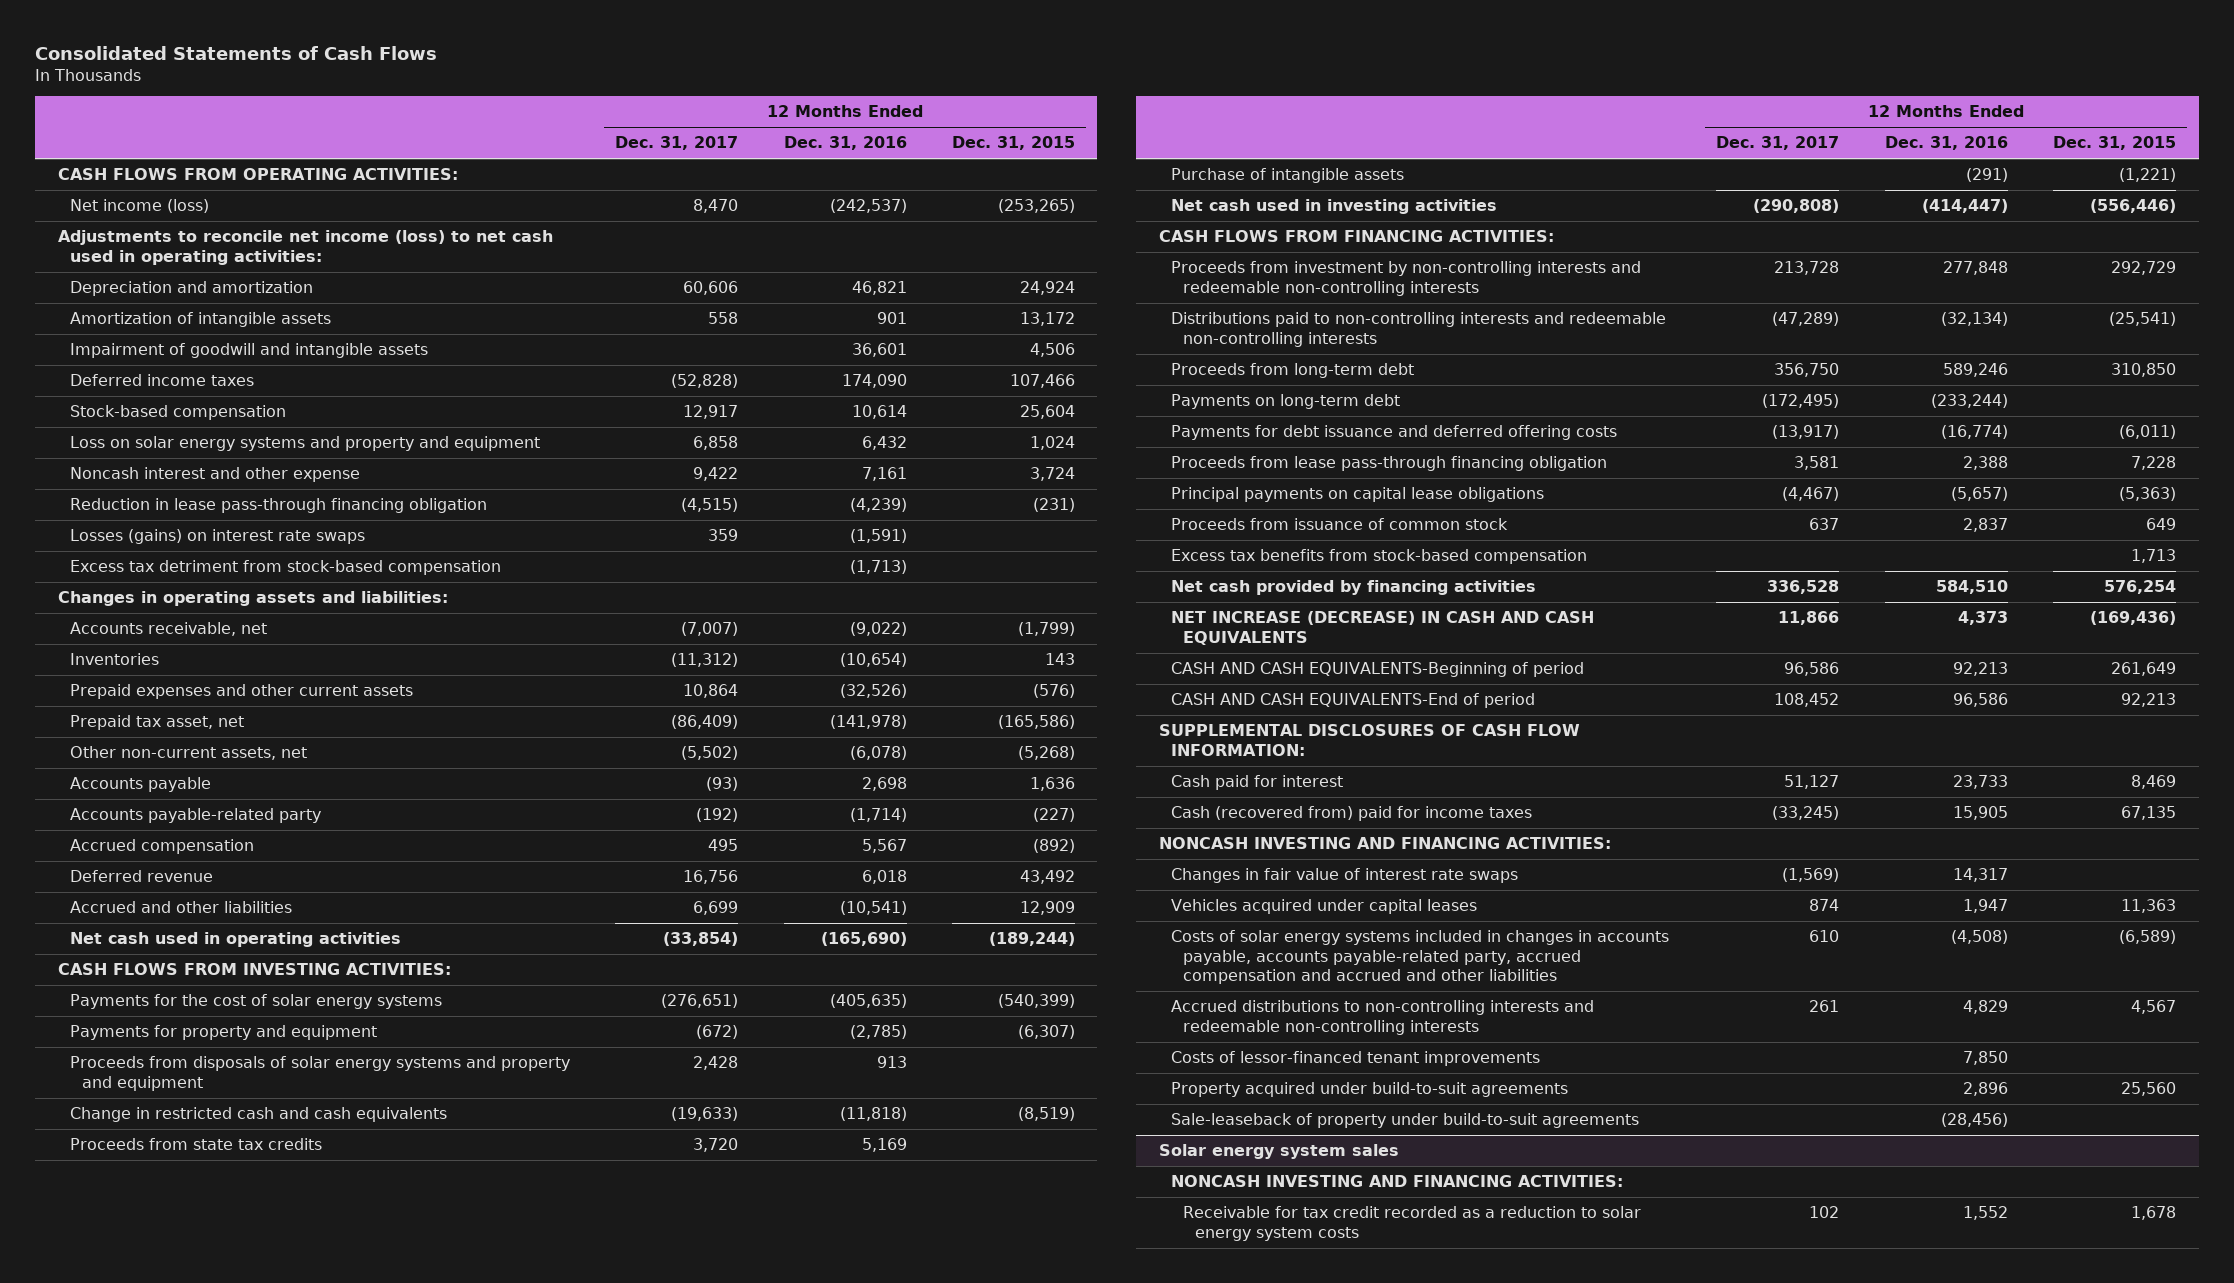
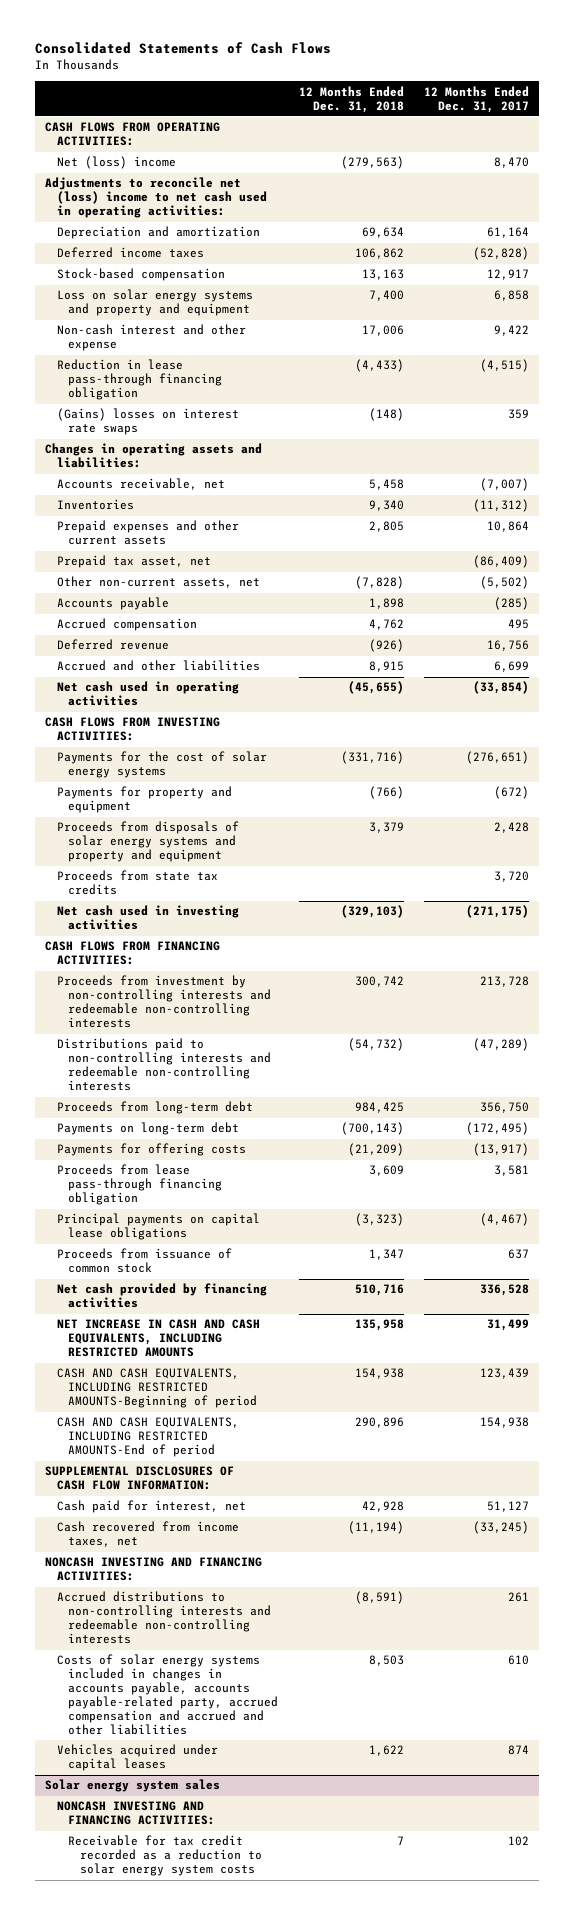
- | 12 Months Ended Dec. 31, 2017 | 12 Months Ended Dec. 31, 2016 | 12 Months Ended Dec. 31, 2015
+ | 12 Months Ended Dec. 31, 2018 | 12 Months Ended Dec. 31, 2017
- Net income (loss) | 8,470 | (242,537) | (253,265)
- Adjustments to reconcile net income (loss) to net cash used in operating activities:
- Depreciation and amortization | 60,606 | 46,821 | 24,924
- Amortization of intangible assets | 558 | 901 | 13,172
- Impairment of goodwill and intangible assets | | 36,601 | 4,506
+ Net (loss) income | (279,563) | 8,470
+ Adjustments to reconcile net (loss) income to net cash used in operating activities:
+ Depreciation and amortization | 69,634 | 61,164
- Noncash interest and other expense | 9,422 | 7,161 | 3,724
+ Non-cash interest and other expense | 17,006 | 9,422
- Losses (gains) on interest rate swaps | 359 | (1,591) |
- Excess tax detriment from stock-based compensation | | (1,713) |
+ (Gains) losses on interest rate swaps | (148) | 359
- Accounts payable | (93) | 2,698 | 1,636
- Accounts payable-related party | (192) | (1,714) | (227)
+ Accounts payable | 1,898 | (285)
- Change in restricted cash and cash equivalents | (19,633) | (11,818) | (8,519)
- Purchase of intangible assets | | (291) | (1,221)
- Net cash used in investing activities | (290,808) | (414,447) | (556,446)
+ Net cash used in investing activities | (329,103) | (271,175)
- Payments for debt issuance and deferred offering costs | (13,917) | (16,774) | (6,011)
+ Payments for offering costs | (21,209) | (13,917)
- Excess tax benefits from stock-based compensation | | | 1,713
- NET INCREASE (DECREASE) IN CASH AND CASH EQUIVALENTS | 11,866 | 4,373 | (169,436)
- CASH AND CASH EQUIVALENTS-Beginning of period | 96,586 | 92,213 | 261,649
- CASH AND CASH EQUIVALENTS-End of period | 108,452 | 96,586 | 92,213
+ NET INCREASE IN CASH AND CASH EQUIVALENTS, INCLUDING RESTRICTED AMOUNTS | 135,958 | 31,499
+ CASH AND CASH EQUIVALENTS, INCLUDING RESTRICTED AMOUNTS-Beginning of period | 154,938 | 123,439
+ CASH AND CASH EQUIVALENTS, INCLUDING RESTRICTED AMOUNTS-End of period | 290,896 | 154,938
- Cash paid for interest | 51,127 | 23,733 | 8,469
- Cash (recovered from) paid for income taxes | (33,245) | 15,905 | 67,135
+ Cash paid for interest, net | 42,928 | 51,127
+ Cash recovered from income taxes, net | (11,194) | (33,245)
- Changes in fair value of interest rate swaps | (1,569) | 14,317 |
- Costs of lessor-financed tenant improvements | | 7,850 |
- Property acquired under build-to-suit agreements | | 2,896 | 25,560
- Sale-leaseback of property under build-to-suit agreements | | (28,456) |
moved down: Costs of solar energy systems included in changes in accounts payable, accounts payable-related party, accrued compensation and accrued and other liabilities | 8,503 | 610
moved down: Vehicles acquired under capital leases | 1,622 | 874

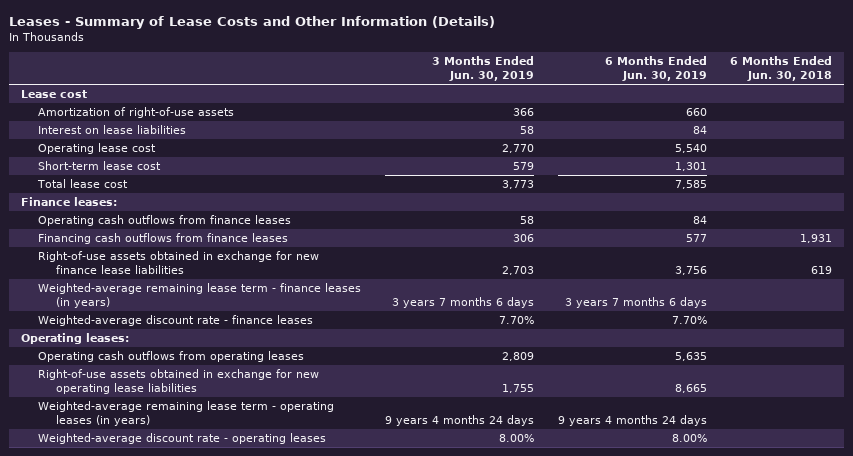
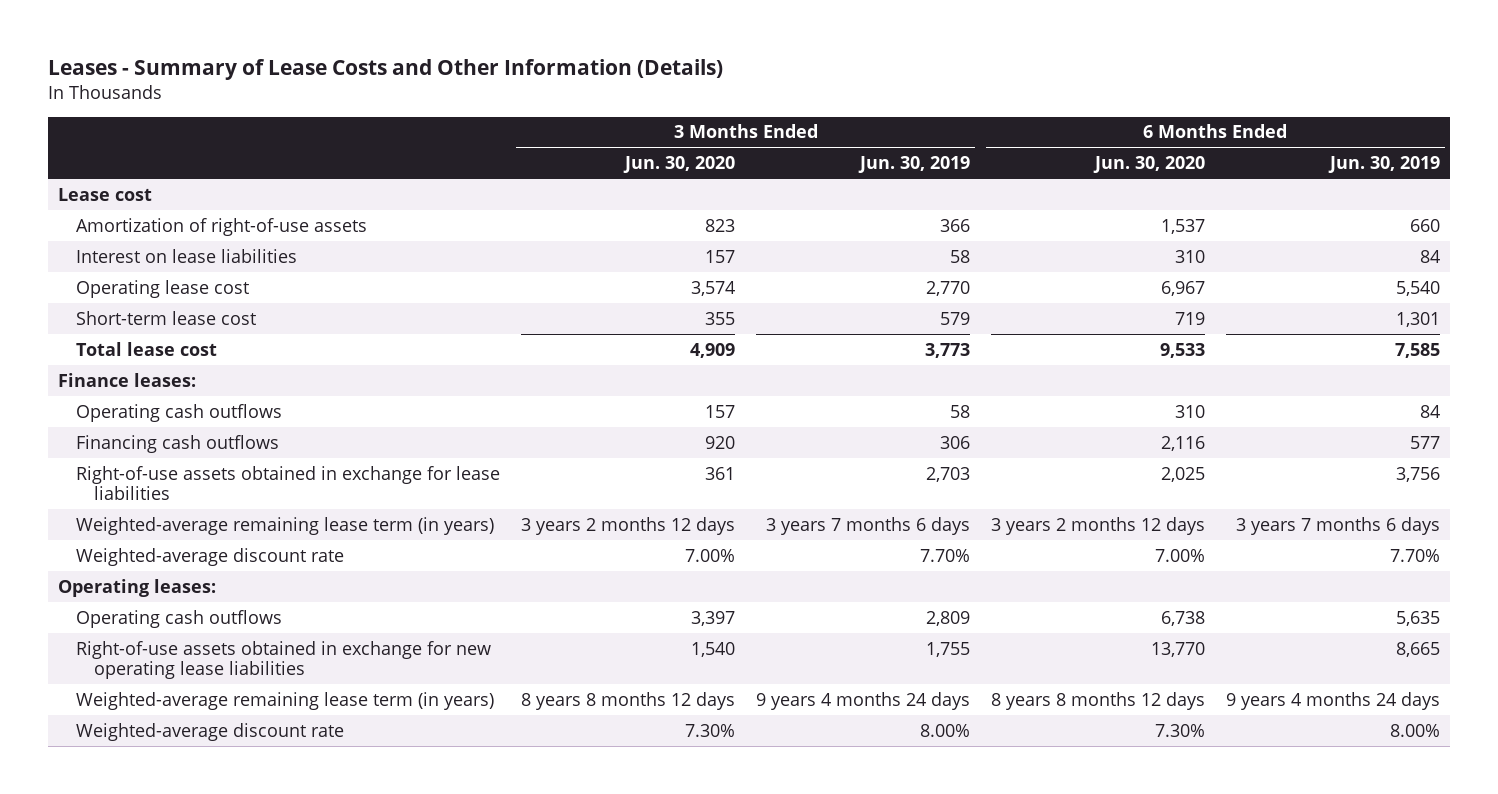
- | 3 Months Ended Jun. 30, 2019 | 6 Months Ended Jun. 30, 2019 | 6 Months Ended Jun. 30, 2018
+ | 3 Months Ended Jun. 30, 2020 | 3 Months Ended Jun. 30, 2019 | 6 Months Ended Jun. 30, 2020 | 6 Months Ended Jun. 30, 2019
- Operating cash outflows from finance leases | 58 | 84 |
- Financing cash outflows from finance leases | 306 | 577 | 1,931
- Right-of-use assets obtained in exchange for new finance lease liabilities | 2,703 | 3,756 | 619
- Weighted-average remaining lease term - finance leases (in years) | 3 years 7 months 6 days | 3 years 7 months 6 days |
- Weighted-average discount rate - finance leases | 7.70% | 7.70% |
+ Operating cash outflows | 157 | 58 | 310 | 84
+ Financing cash outflows | 920 | 306 | 2,116 | 577
+ Right-of-use assets obtained in exchange for lease liabilities | 361 | 2,703 | 2,025 | 3,756
+ Weighted-average remaining lease term (in years) | 3 years 2 months 12 days | 3 years 7 months 6 days | 3 years 2 months 12 days | 3 years 7 months 6 days
+ Weighted-average discount rate | 7.00% | 7.70% | 7.00% | 7.70%
- Operating cash outflows from operating leases | 2,809 | 5,635 |
+ Operating cash outflows | 3,397 | 2,809 | 6,738 | 5,635
- Weighted-average remaining lease term - operating leases (in years) | 9 years 4 months 24 days | 9 years 4 months 24 days |
- Weighted-average discount rate - operating leases | 8.00% | 8.00% |
+ Weighted-average remaining lease term (in years) | 8 years 8 months 12 days | 9 years 4 months 24 days | 8 years 8 months 12 days | 9 years 4 months 24 days
+ Weighted-average discount rate | 7.30% | 8.00% | 7.30% | 8.00%

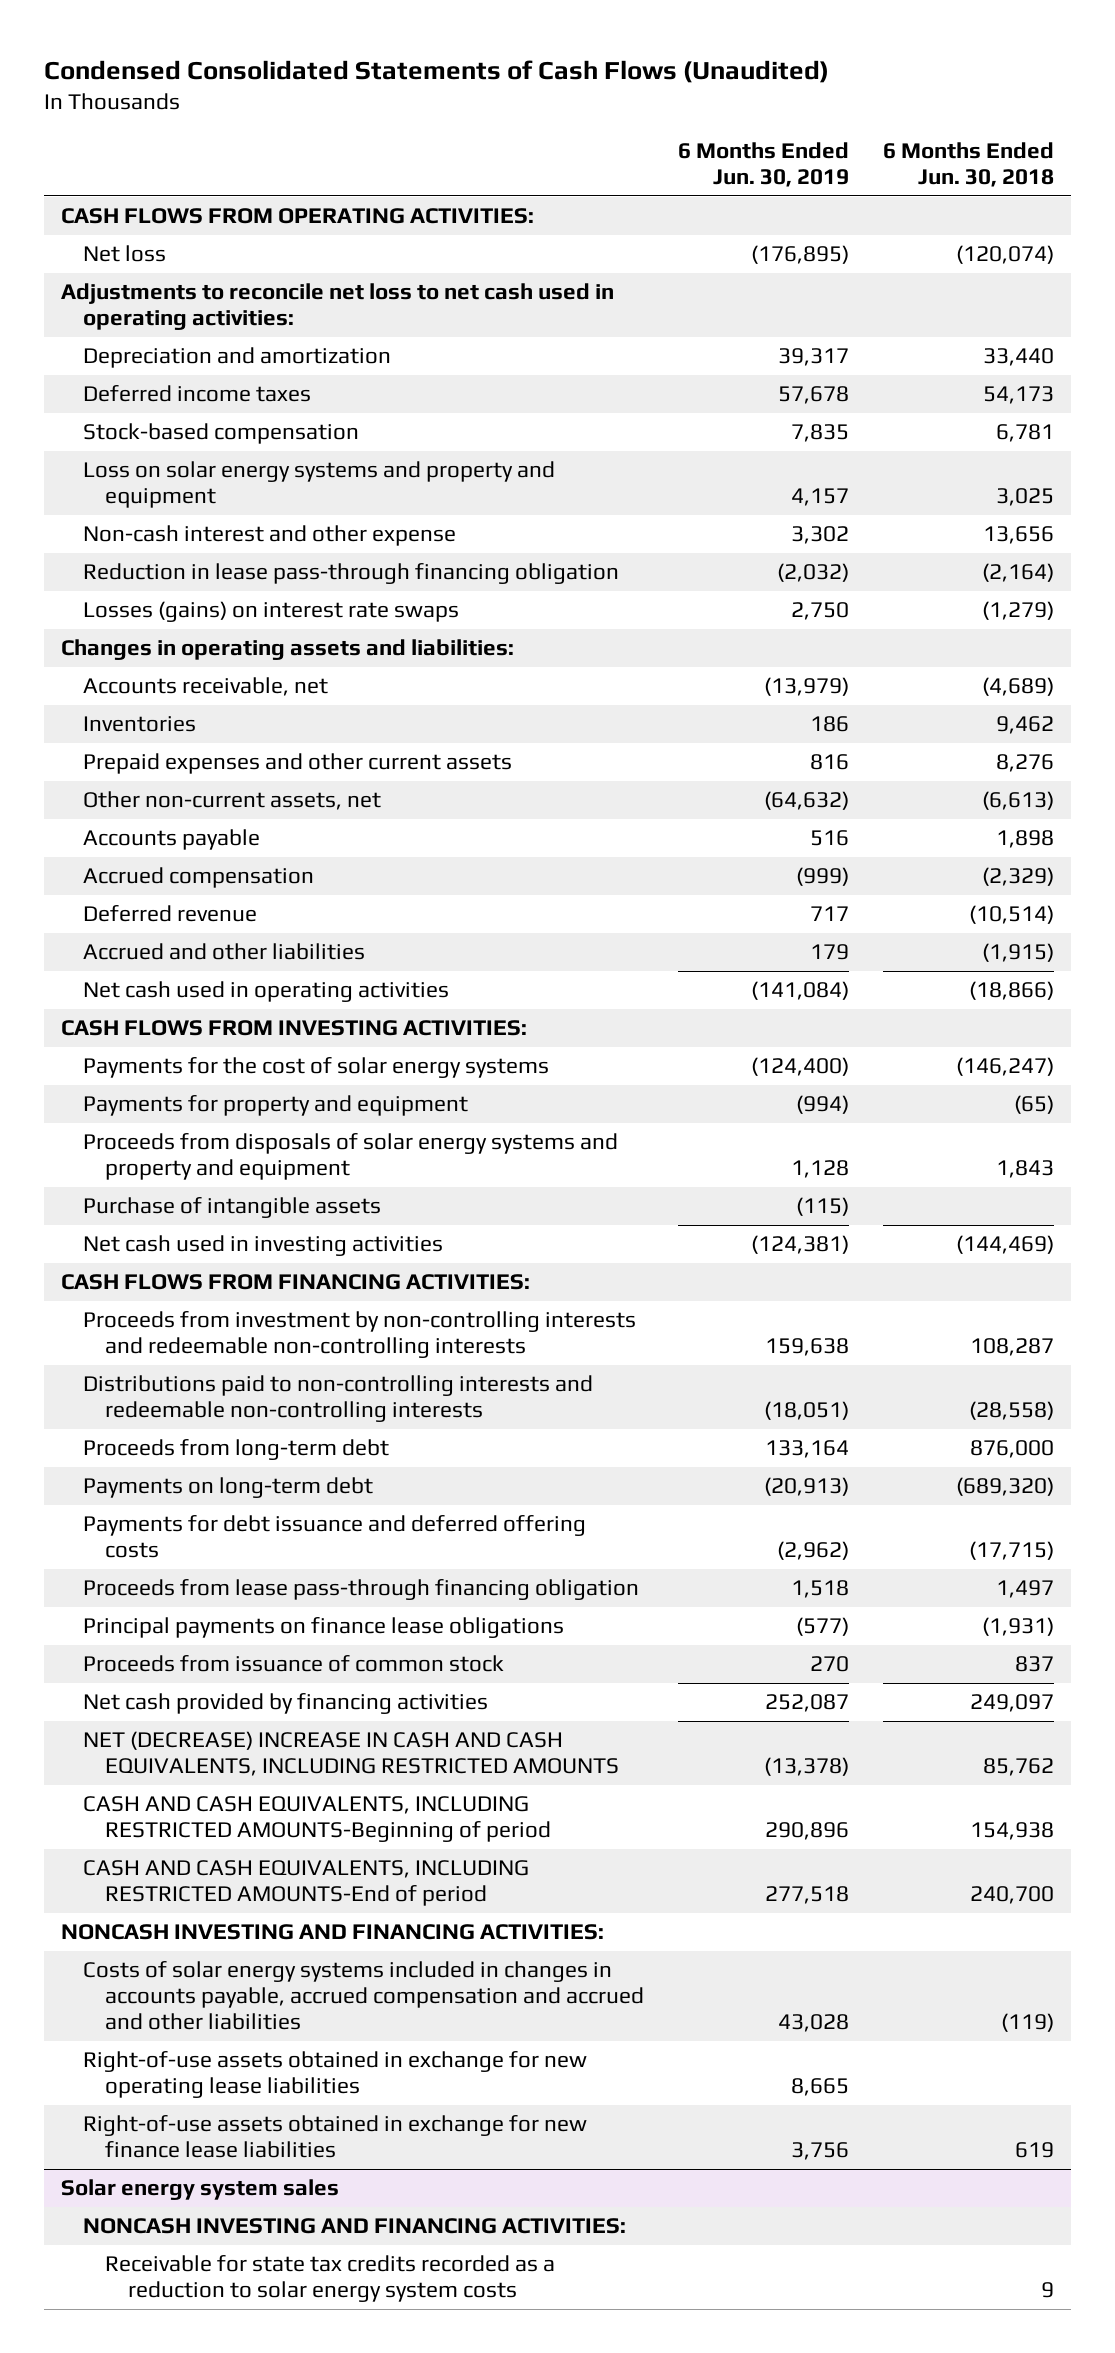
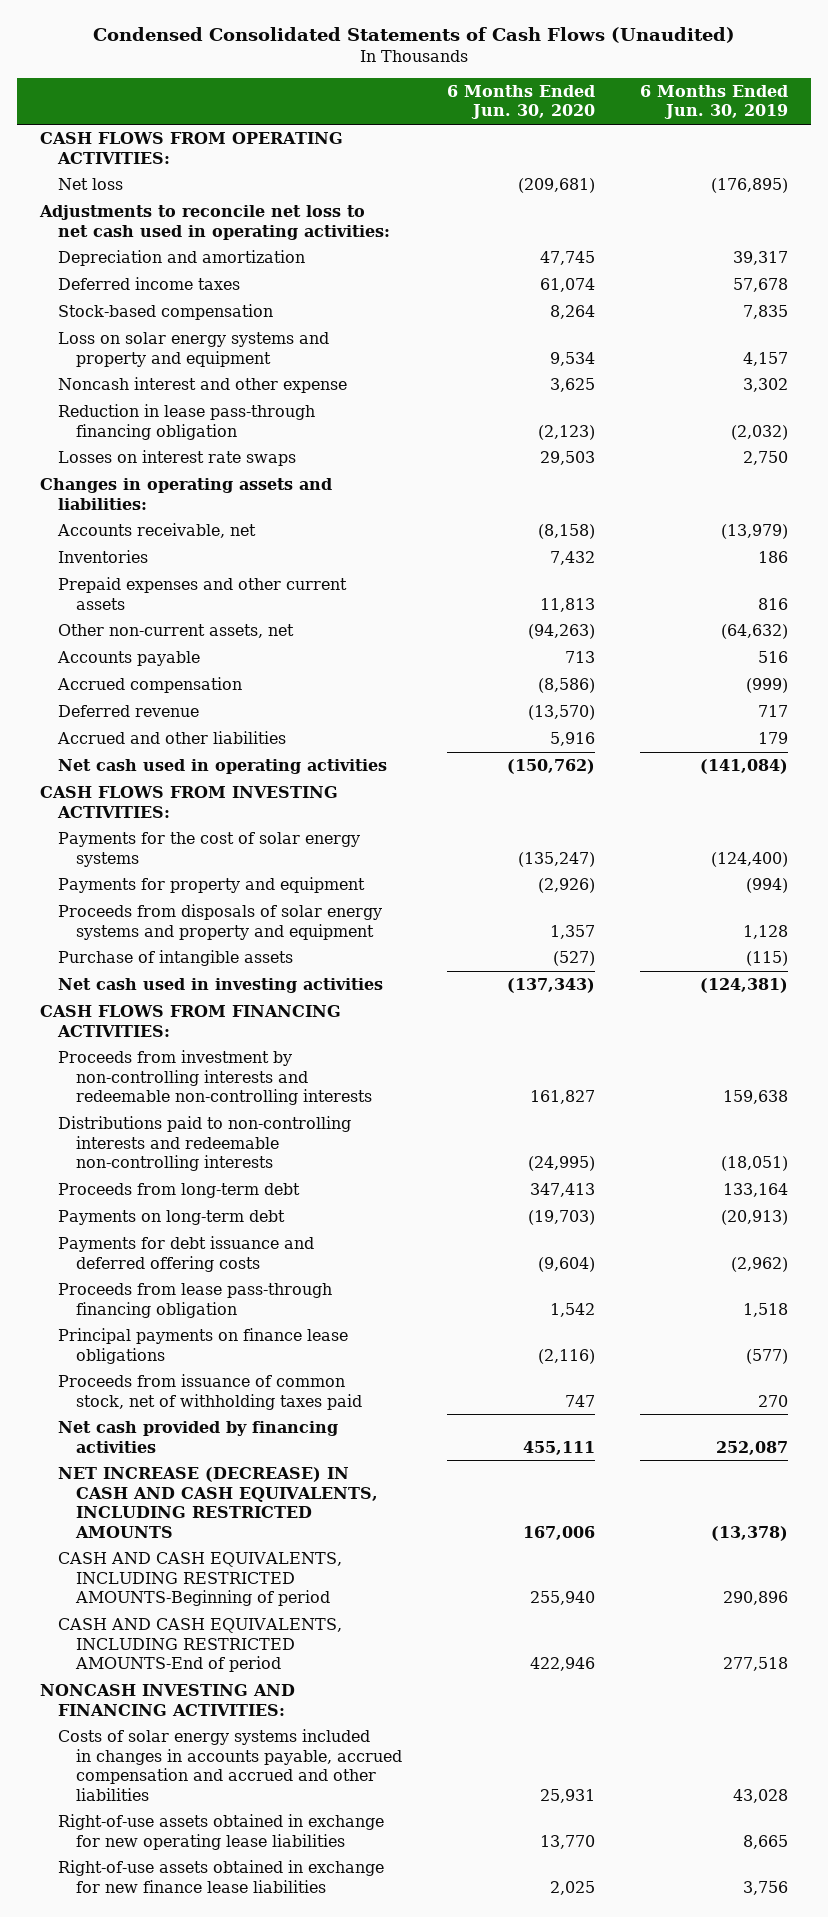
- | 6 Months Ended Jun. 30, 2019 | 6 Months Ended Jun. 30, 2018
+ | 6 Months Ended Jun. 30, 2020 | 6 Months Ended Jun. 30, 2019
- Non-cash interest and other expense | 3,302 | 13,656
+ Noncash interest and other expense | 3,625 | 3,302
- Losses (gains) on interest rate swaps | 2,750 | (1,279)
+ Losses on interest rate swaps | 29,503 | 2,750
- Proceeds from issuance of common stock | 270 | 837
+ Proceeds from issuance of common stock, net of withholding taxes paid | 747 | 270
- NET (DECREASE) INCREASE IN CASH AND CASH EQUIVALENTS, INCLUDING RESTRICTED AMOUNTS | (13,378) | 85,762
+ NET INCREASE (DECREASE) IN CASH AND CASH EQUIVALENTS, INCLUDING RESTRICTED AMOUNTS | 167,006 | (13,378)
- Solar energy system sales
- NONCASH INVESTING AND FINANCING ACTIVITIES:
- Receivable for state tax credits recorded as a reduction to solar energy system costs | | 9

